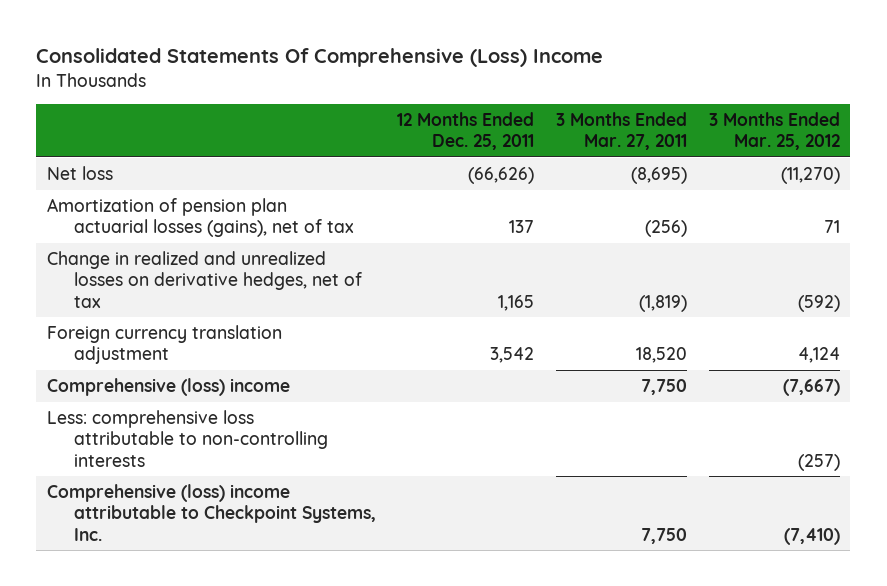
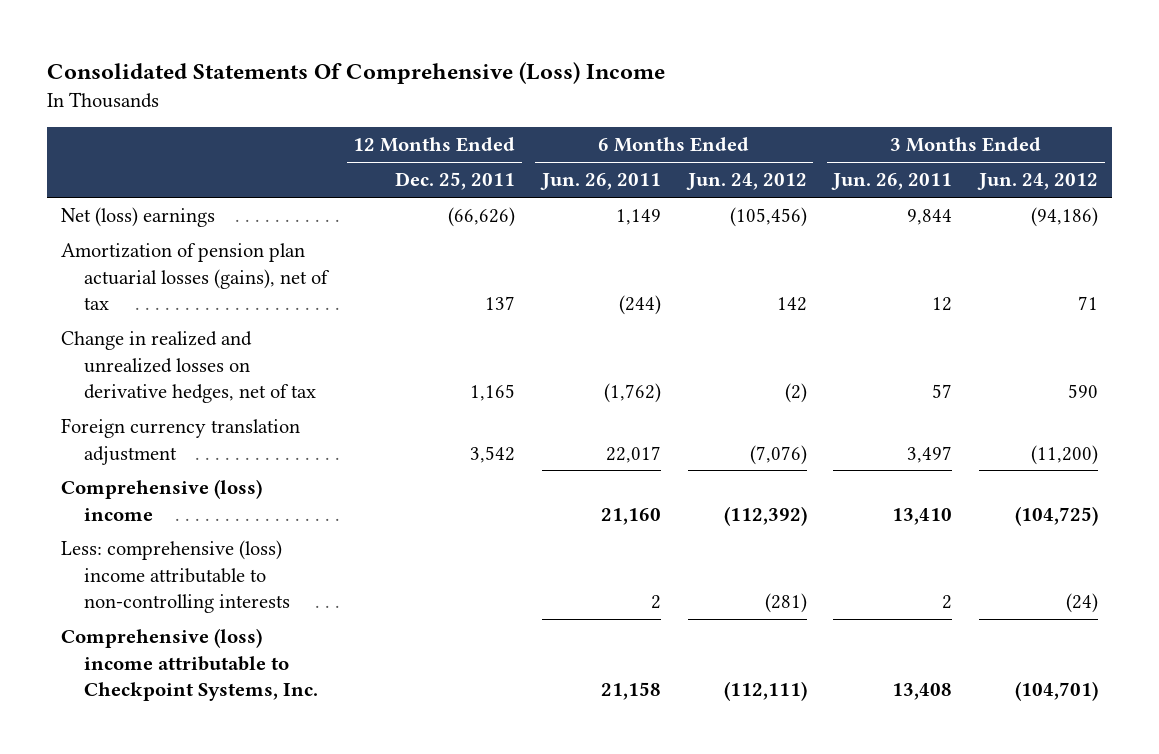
- | 12 Months Ended Dec. 25, 2011 | 3 Months Ended Mar. 27, 2011 | 3 Months Ended Mar. 25, 2012
+ | 12 Months Ended Dec. 25, 2011 | 6 Months Ended Jun. 26, 2011 | 6 Months Ended Jun. 24, 2012 | 3 Months Ended Jun. 26, 2011 | 3 Months Ended Jun. 24, 2012
- Net loss | (66,626) | (8,695) | (11,270)
+ Net (loss) earnings | (66,626) | 1,149 | (105,456) | 9,844 | (94,186)
- Less: comprehensive loss attributable to non-controlling interests | | | (257)
+ Less: comprehensive (loss) income attributable to non-controlling interests | | 2 | (281) | 2 | (24)

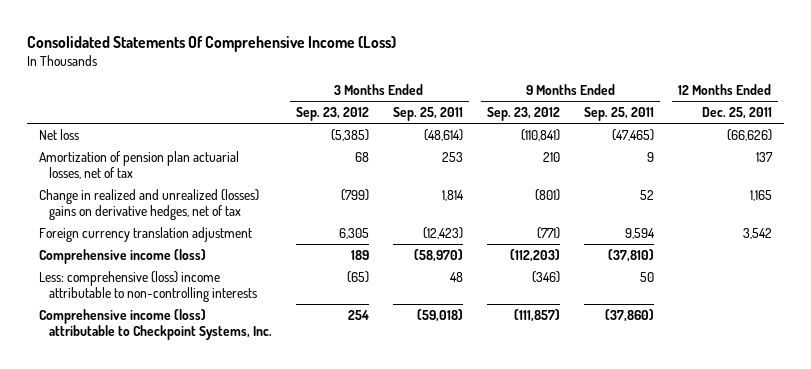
- Consolidated Statements Of Comprehensive (Loss) Income
+ Consolidated Statements Of Comprehensive Income (Loss)
- | 12 Months Ended Dec. 25, 2011 | 6 Months Ended Jun. 26, 2011 | 6 Months Ended Jun. 24, 2012 | 3 Months Ended Jun. 26, 2011 | 3 Months Ended Jun. 24, 2012
+ | 3 Months Ended Sep. 23, 2012 | 3 Months Ended Sep. 25, 2011 | 9 Months Ended Sep. 23, 2012 | 9 Months Ended Sep. 25, 2011 | 12 Months Ended Dec. 25, 2011
- Net (loss) earnings | (66,626) | 1,149 | (105,456) | 9,844 | (94,186)
- Amortization of pension plan actuarial losses (gains), net of tax | 137 | (244) | 142 | 12 | 71
- Change in realized and unrealized losses on derivative hedges, net of tax | 1,165 | (1,762) | (2) | 57 | 590
+ Net loss | (5,385) | (48,614) | (110,841) | (47,465) | (66,626)
+ Amortization of pension plan actuarial losses, net of tax | 68 | 253 | 210 | 9 | 137
+ Change in realized and unrealized (losses) gains on derivative hedges, net of tax | (799) | 1,814 | (801) | 52 | 1,165
- Comprehensive (loss) income | | 21,160 | (112,392) | 13,410 | (104,725)
+ Comprehensive income (loss) | 189 | (58,970) | (112,203) | (37,810) |
- Comprehensive (loss) income attributable to Checkpoint Systems, Inc. | | 21,158 | (112,111) | 13,408 | (104,701)
+ Comprehensive income (loss) attributable to Checkpoint Systems, Inc. | 254 | (59,018) | (111,857) | (37,860) |

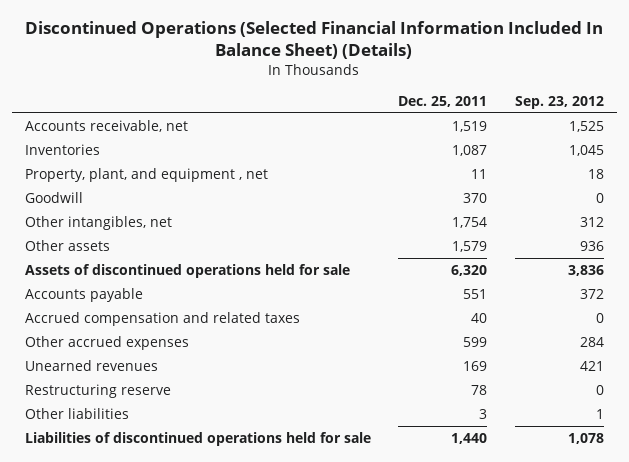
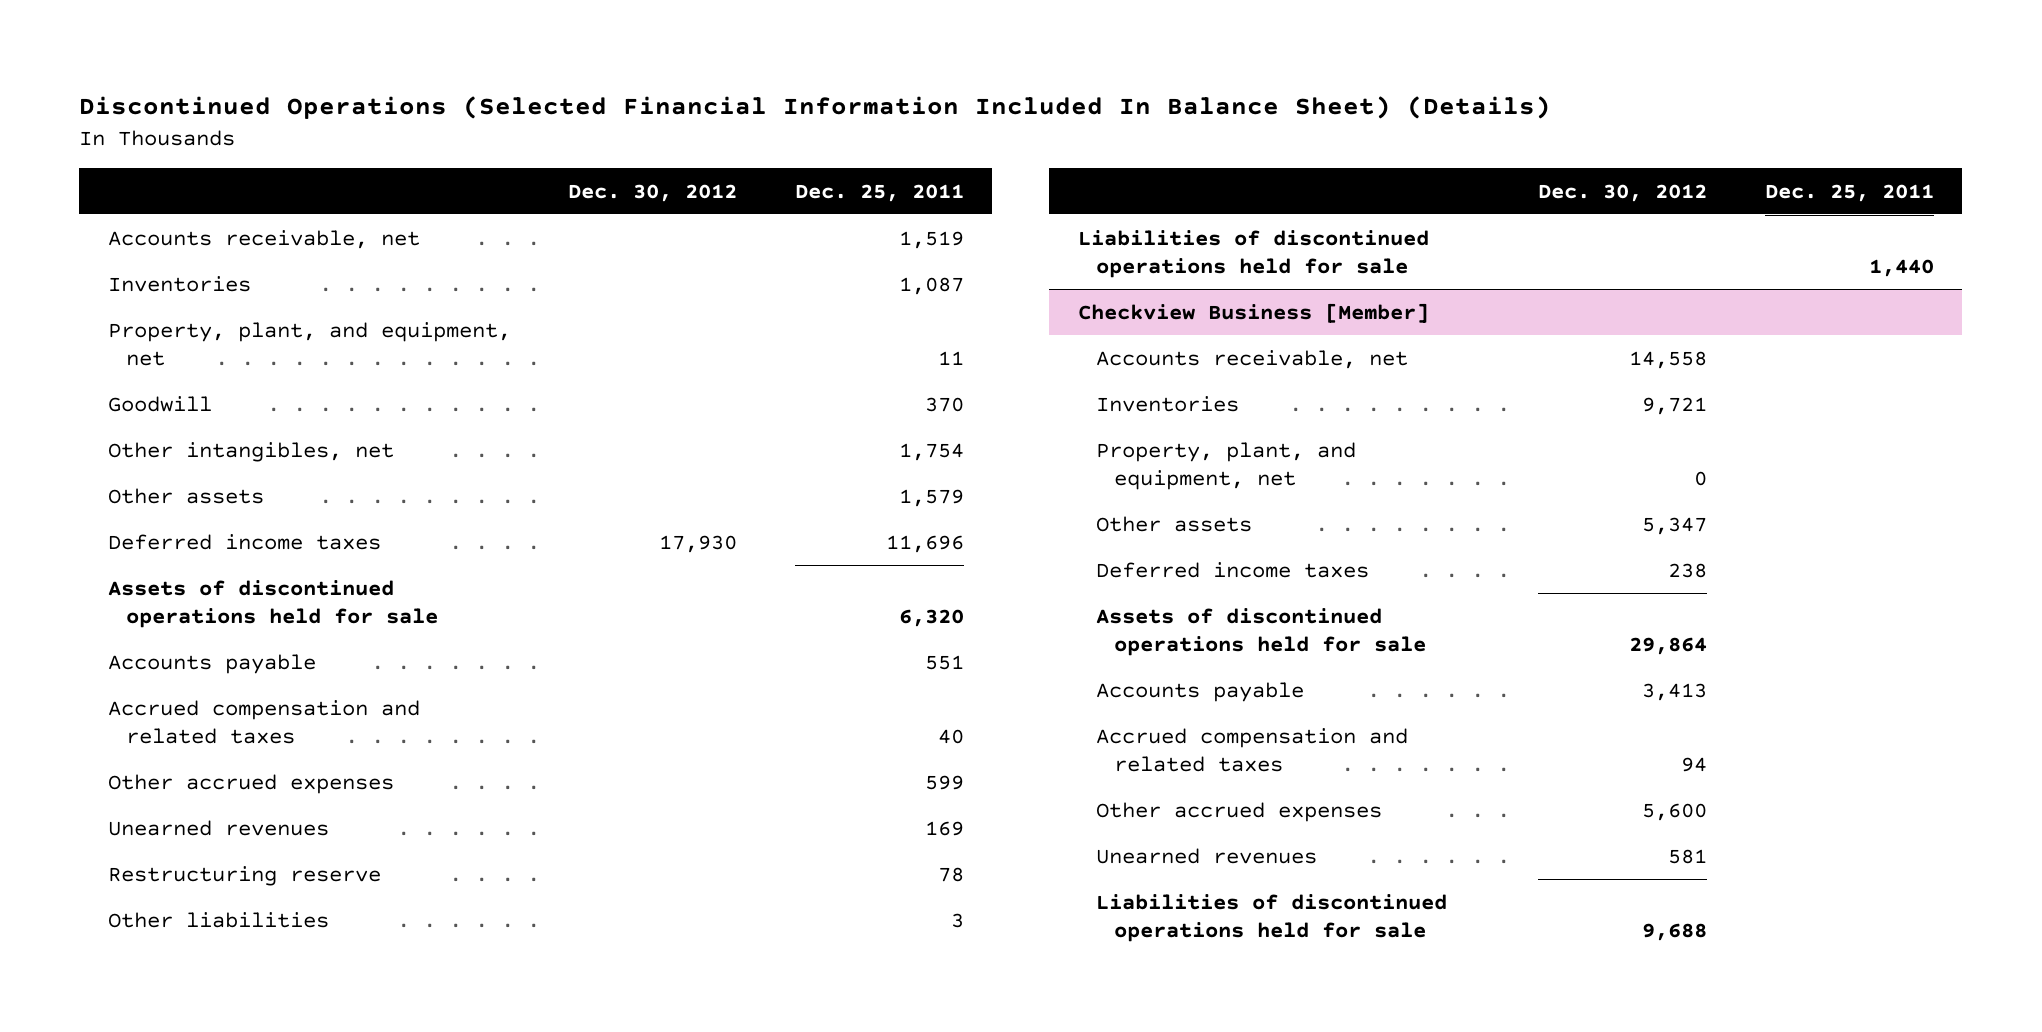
- | Dec. 25, 2011 | Sep. 23, 2012
+ | Dec. 30, 2012 | Dec. 25, 2011
- Property, plant, and equipment , net | 11 | 18
+ Property, plant, and equipment, net | | 11
+ Deferred income taxes | 17,930 | 11,696
+ Checkview Business [Member]
+ Accounts receivable, net | 14,558 |
+ Inventories | 9,721 |
+ Property, plant, and equipment, net | 0 |
+ Other assets | 5,347 |
+ Deferred income taxes | 238 |
+ Assets of discontinued operations held for sale | 29,864 |
+ Accounts payable | 3,413 |
+ Accrued compensation and related taxes | 94 |
+ Other accrued expenses | 5,600 |
+ Unearned revenues | 581 |
+ Liabilities of discontinued operations held for sale | 9,688 |

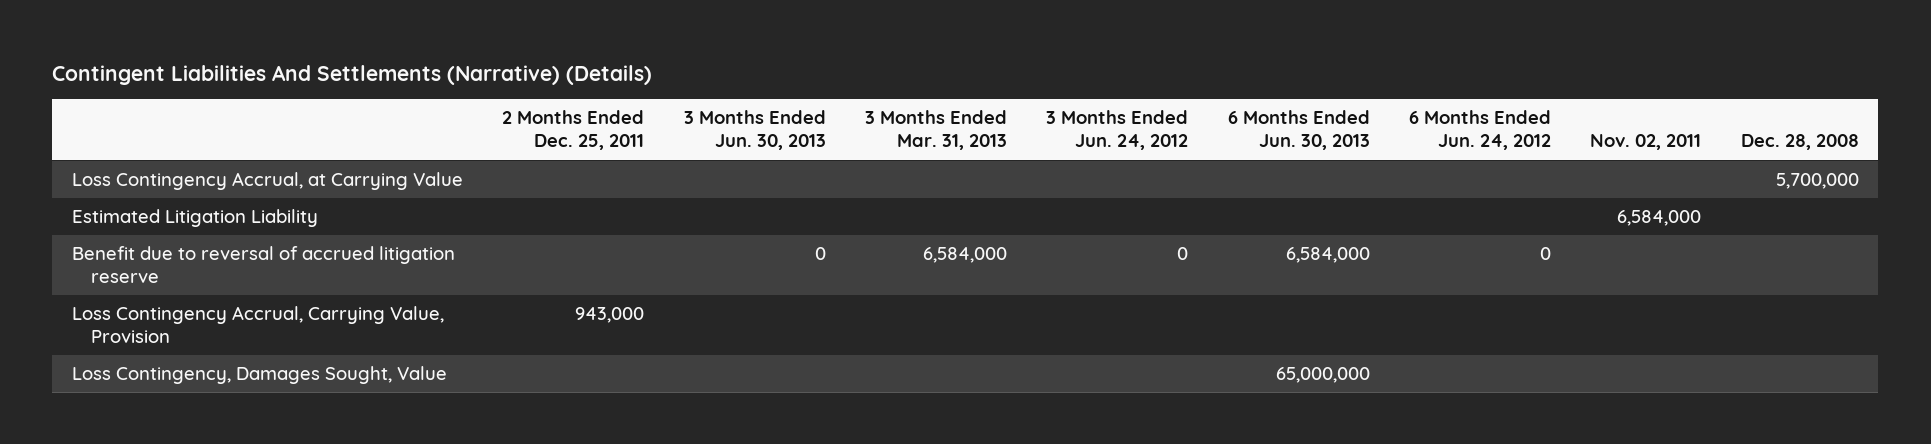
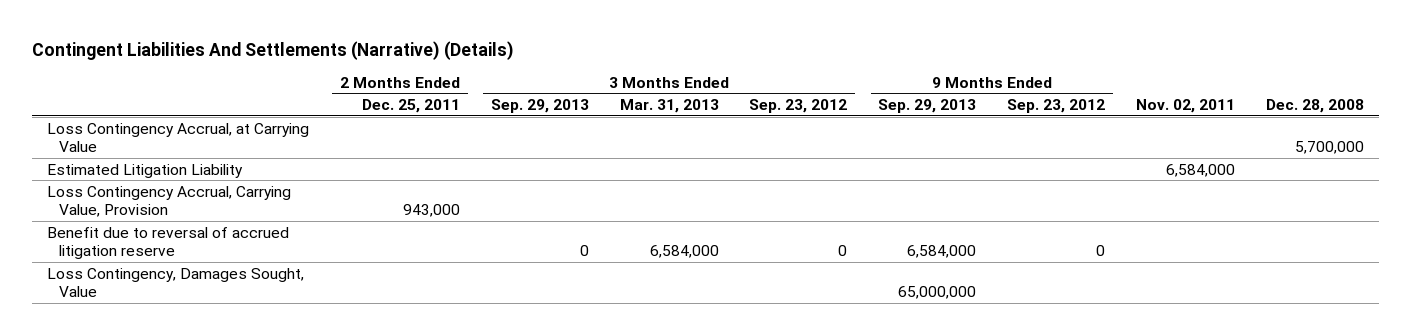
- | 2 Months Ended Dec. 25, 2011 | 3 Months Ended Jun. 30, 2013 | 3 Months Ended Mar. 31, 2013 | 3 Months Ended Jun. 24, 2012 | 6 Months Ended Jun. 30, 2013 | 6 Months Ended Jun. 24, 2012 | Nov. 02, 2011 | Dec. 28, 2008
+ | 2 Months Ended Dec. 25, 2011 | 3 Months Ended Sep. 29, 2013 | 3 Months Ended Mar. 31, 2013 | 3 Months Ended Sep. 23, 2012 | 9 Months Ended Sep. 29, 2013 | 9 Months Ended Sep. 23, 2012 | Nov. 02, 2011 | Dec. 28, 2008
moved down: Benefit due to reversal of accrued litigation reserve | | 0 | 6,584,000 | 0 | 6,584,000 | 0 | |

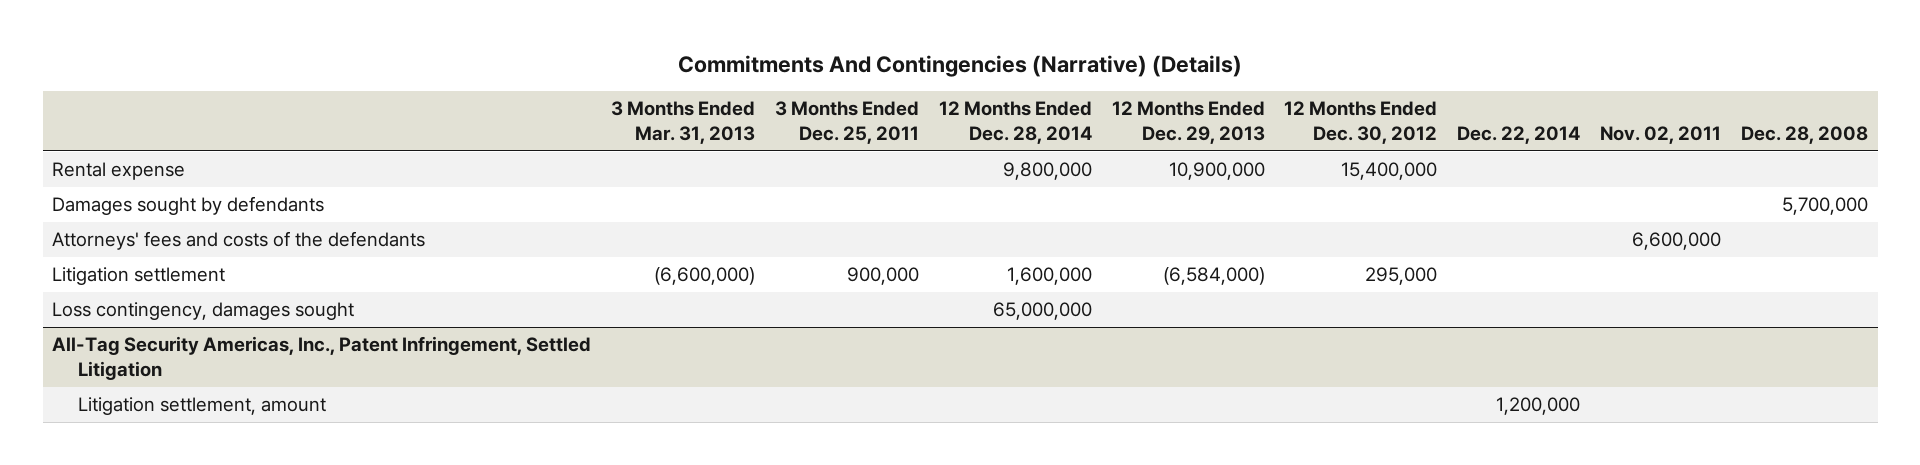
- Contingent Liabilities And Settlements (Narrative) (Details)
+ Commitments And Contingencies (Narrative) (Details)
- | 2 Months Ended Dec. 25, 2011 | 3 Months Ended Sep. 29, 2013 | 3 Months Ended Mar. 31, 2013 | 3 Months Ended Sep. 23, 2012 | 9 Months Ended Sep. 29, 2013 | 9 Months Ended Sep. 23, 2012 | Nov. 02, 2011 | Dec. 28, 2008
+ | 3 Months Ended Mar. 31, 2013 | 3 Months Ended Dec. 25, 2011 | 12 Months Ended Dec. 28, 2014 | 12 Months Ended Dec. 29, 2013 | 12 Months Ended Dec. 30, 2012 | Dec. 22, 2014 | Nov. 02, 2011 | Dec. 28, 2008
- Loss Contingency Accrual, at Carrying Value | | | | | | | | 5,700,000
- Estimated Litigation Liability | | | | | | | 6,584,000 |
- Loss Contingency Accrual, Carrying Value, Provision | 943,000 | | | | | | |
- Benefit due to reversal of accrued litigation reserve | | 0 | 6,584,000 | 0 | 6,584,000 | 0 | |
- Loss Contingency, Damages Sought, Value | | | | | 65,000,000 | | |
+ Rental expense | | | 9,800,000 | 10,900,000 | 15,400,000 | | |
+ Damages sought by defendants | | | | | | | | 5,700,000
+ Attorneys' fees and costs of the defendants | | | | | | | 6,600,000 |
+ Litigation settlement | (6,600,000) | 900,000 | 1,600,000 | (6,584,000) | 295,000 | | |
+ Loss contingency, damages sought | | | 65,000,000 | | | | |
+ All-Tag Security Americas, Inc., Patent Infringement, Settled Litigation
+ Litigation settlement, amount | | | | | | 1,200,000 | |

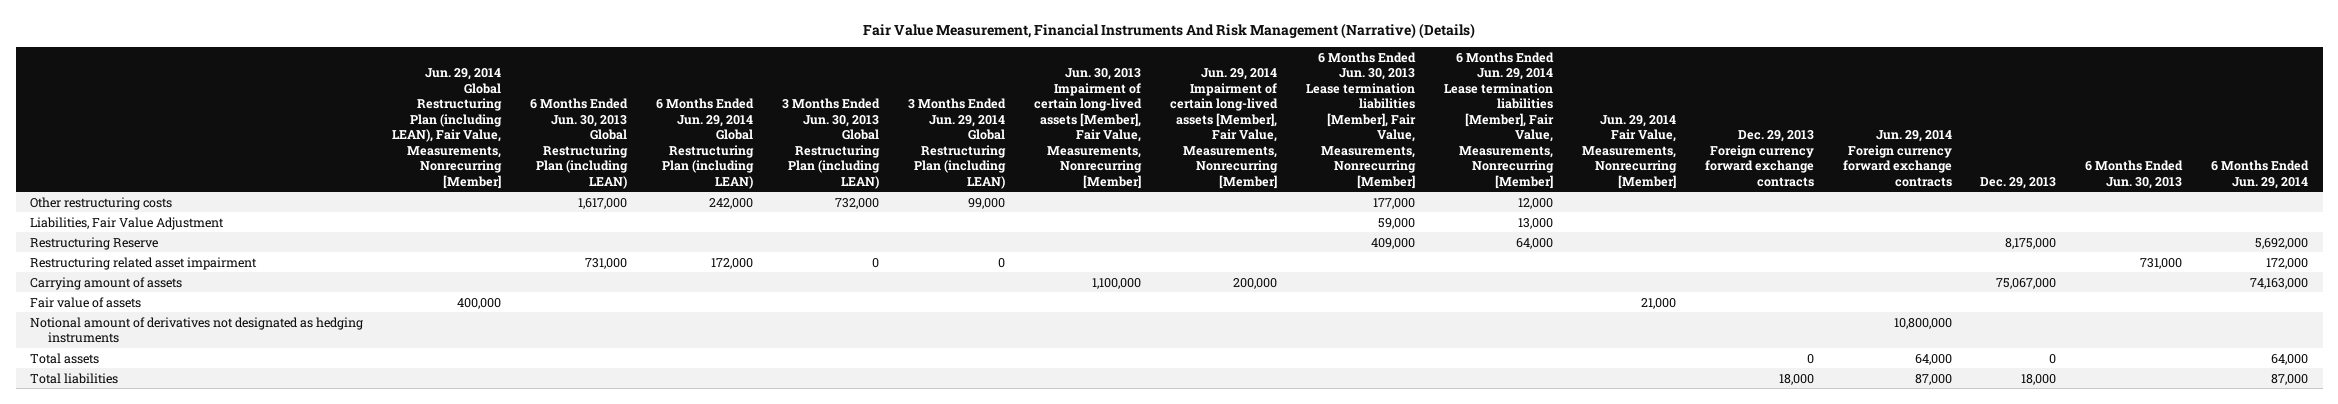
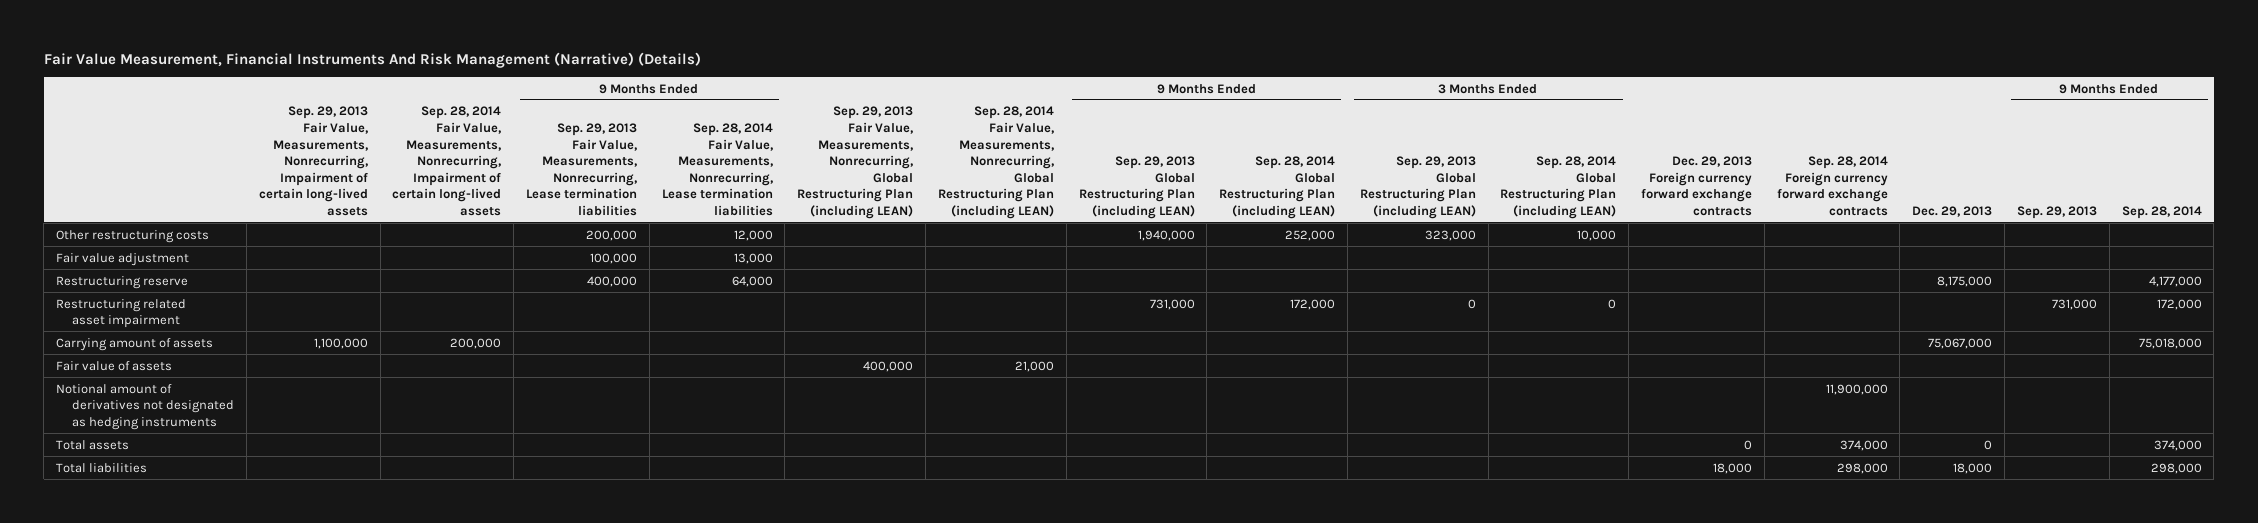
- | Jun. 29, 2014 Global Restructuring Plan (including LEAN), Fair Value, Measurements, Nonrecurring [Member] | 6 Months Ended Jun. 30, 2013 Global Restructuring Plan (including LEAN) | 6 Months Ended Jun. 29, 2014 Global Restructuring Plan (including LEAN) | 3 Months Ended Jun. 30, 2013 Global Restructuring Plan (including LEAN) | 3 Months Ended Jun. 29, 2014 Global Restructuring Plan (including LEAN) | Jun. 30, 2013 Impairment of certain long-lived assets [Member], Fair Value, Measurements, Nonrecurring [Member] | Jun. 29, 2014 Impairment of certain long-lived assets [Member], Fair Value, Measurements, Nonrecurring [Member] | 6 Months Ended Jun. 30, 2013 Lease termination liabilities [Member], Fair Value, Measurements, Nonrecurring [Member] | 6 Months Ended Jun. 29, 2014 Lease termination liabilities [Member], Fair Value, Measurements, Nonrecurring [Member] | Jun. 29, 2014 Fair Value, Measurements, Nonrecurring [Member] | Dec. 29, 2013 Foreign currency forward exchange contracts | Jun. 29, 2014 Foreign currency forward exchange contracts | Dec. 29, 2013 | 6 Months Ended Jun. 30, 2013 | 6 Months Ended Jun. 29, 2014
+ | Sep. 29, 2013 Fair Value, Measurements, Nonrecurring, Impairment of certain long-lived assets | Sep. 28, 2014 Fair Value, Measurements, Nonrecurring, Impairment of certain long-lived assets | 9 Months Ended Sep. 29, 2013 Fair Value, Measurements, Nonrecurring, Lease termination liabilities | 9 Months Ended Sep. 28, 2014 Fair Value, Measurements, Nonrecurring, Lease termination liabilities | Sep. 29, 2013 Fair Value, Measurements, Nonrecurring, Global Restructuring Plan (including LEAN) | Sep. 28, 2014 Fair Value, Measurements, Nonrecurring, Global Restructuring Plan (including LEAN) | 9 Months Ended Sep. 29, 2013 Global Restructuring Plan (including LEAN) | 9 Months Ended Sep. 28, 2014 Global Restructuring Plan (including LEAN) | 3 Months Ended Sep. 29, 2013 Global Restructuring Plan (including LEAN) | 3 Months Ended Sep. 28, 2014 Global Restructuring Plan (including LEAN) | Dec. 29, 2013 Foreign currency forward exchange contracts | Sep. 28, 2014 Foreign currency forward exchange contracts | Dec. 29, 2013 | 9 Months Ended Sep. 29, 2013 | 9 Months Ended Sep. 28, 2014
- Liabilities, Fair Value Adjustment | | | | | | | | 59,000 | 13,000 | | | | | |
- Restructuring Reserve | | | | | | | | 409,000 | 64,000 | | | | 8,175,000 | | 5,692,000
+ Fair value adjustment | | | 100,000 | 13,000 | | | | | | | | | | |
+ Restructuring reserve | | | 400,000 | 64,000 | | | | | | | | | 8,175,000 | | 4,177,000

